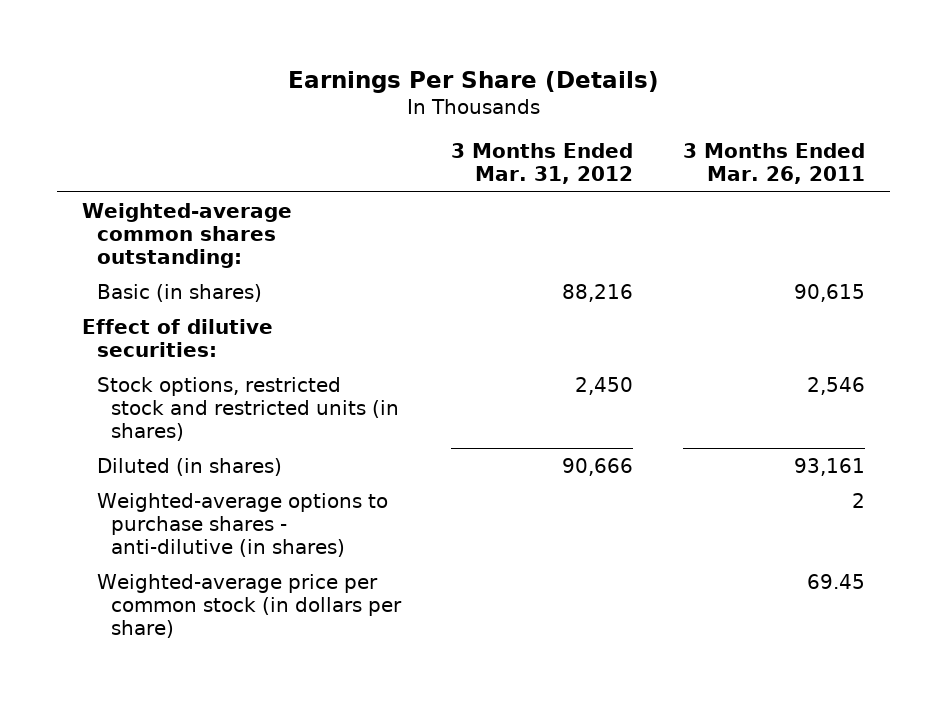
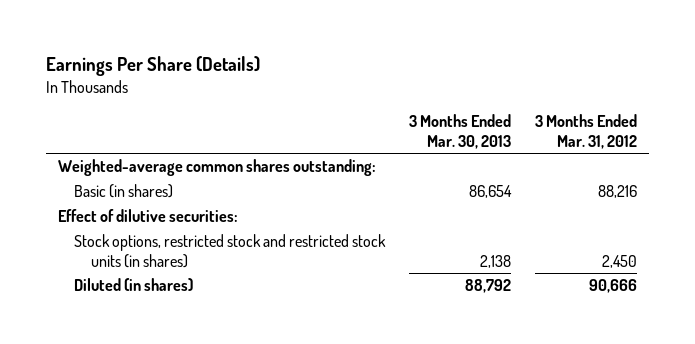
- | 3 Months Ended Mar. 31, 2012 | 3 Months Ended Mar. 26, 2011
+ | 3 Months Ended Mar. 30, 2013 | 3 Months Ended Mar. 31, 2012
- Stock options, restricted stock and restricted units (in shares) | 2,450 | 2,546
+ Stock options, restricted stock and restricted stock units (in shares) | 2,138 | 2,450
- Weighted-average options to purchase shares - anti-dilutive (in shares) | | 2
- Weighted-average price per common stock (in dollars per share) | | 69.45

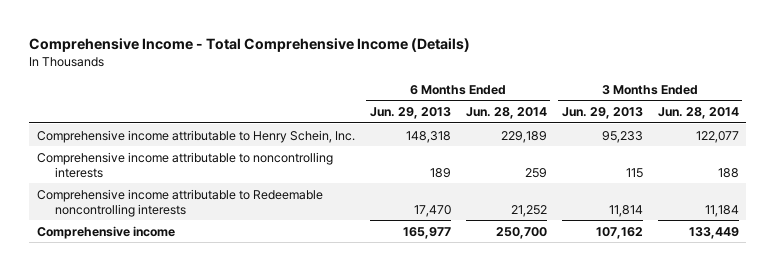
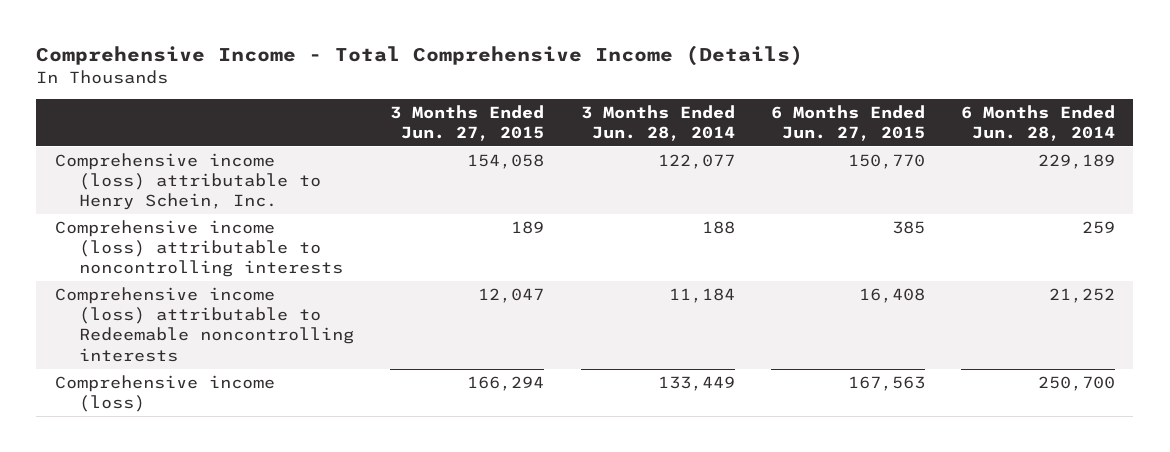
- | 6 Months Ended Jun. 29, 2013 | 6 Months Ended Jun. 28, 2014 | 3 Months Ended Jun. 29, 2013 | 3 Months Ended Jun. 28, 2014
+ | 3 Months Ended Jun. 27, 2015 | 3 Months Ended Jun. 28, 2014 | 6 Months Ended Jun. 27, 2015 | 6 Months Ended Jun. 28, 2014
- Comprehensive income attributable to Henry Schein, Inc. | 148,318 | 229,189 | 95,233 | 122,077
- Comprehensive income attributable to noncontrolling interests | 189 | 259 | 115 | 188
- Comprehensive income attributable to Redeemable noncontrolling interests | 17,470 | 21,252 | 11,814 | 11,184
- Comprehensive income | 165,977 | 250,700 | 107,162 | 133,449
+ Comprehensive income (loss) attributable to Henry Schein, Inc. | 154,058 | 122,077 | 150,770 | 229,189
+ Comprehensive income (loss) attributable to noncontrolling interests | 189 | 188 | 385 | 259
+ Comprehensive income (loss) attributable to Redeemable noncontrolling interests | 12,047 | 11,184 | 16,408 | 21,252
+ Comprehensive income (loss) | 166,294 | 133,449 | 167,563 | 250,700

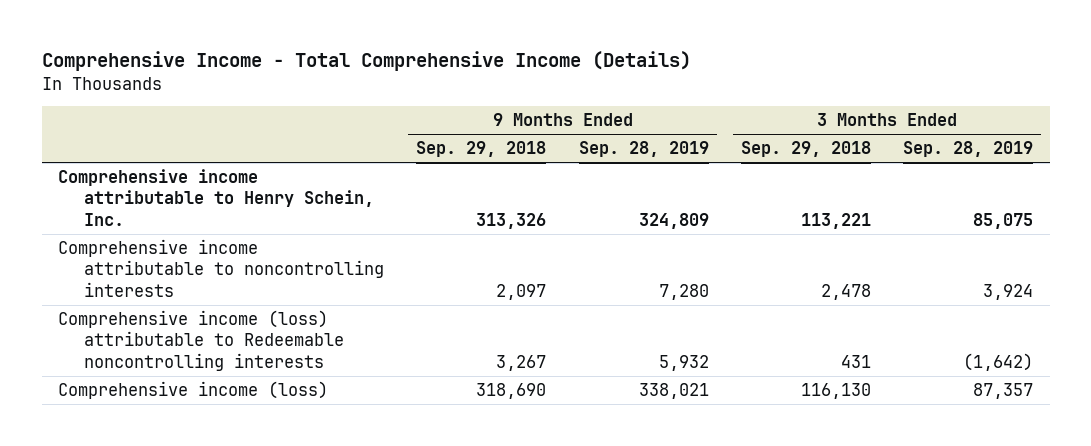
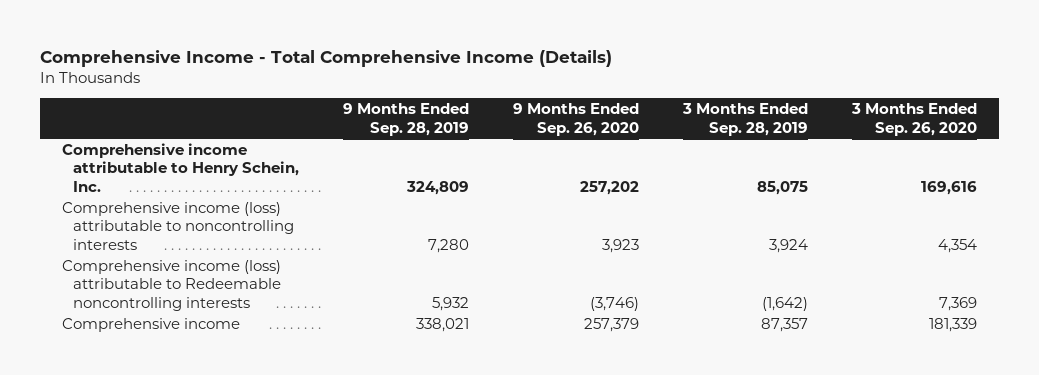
- | 9 Months Ended Sep. 29, 2018 | 9 Months Ended Sep. 28, 2019 | 3 Months Ended Sep. 29, 2018 | 3 Months Ended Sep. 28, 2019
+ | 9 Months Ended Sep. 28, 2019 | 9 Months Ended Sep. 26, 2020 | 3 Months Ended Sep. 28, 2019 | 3 Months Ended Sep. 26, 2020
- Comprehensive income attributable to noncontrolling interests | 2,097 | 7,280 | 2,478 | 3,924
+ Comprehensive income (loss) attributable to noncontrolling interests | 7,280 | 3,923 | 3,924 | 4,354
- Comprehensive income (loss) | 318,690 | 338,021 | 116,130 | 87,357
+ Comprehensive income | 338,021 | 257,379 | 87,357 | 181,339

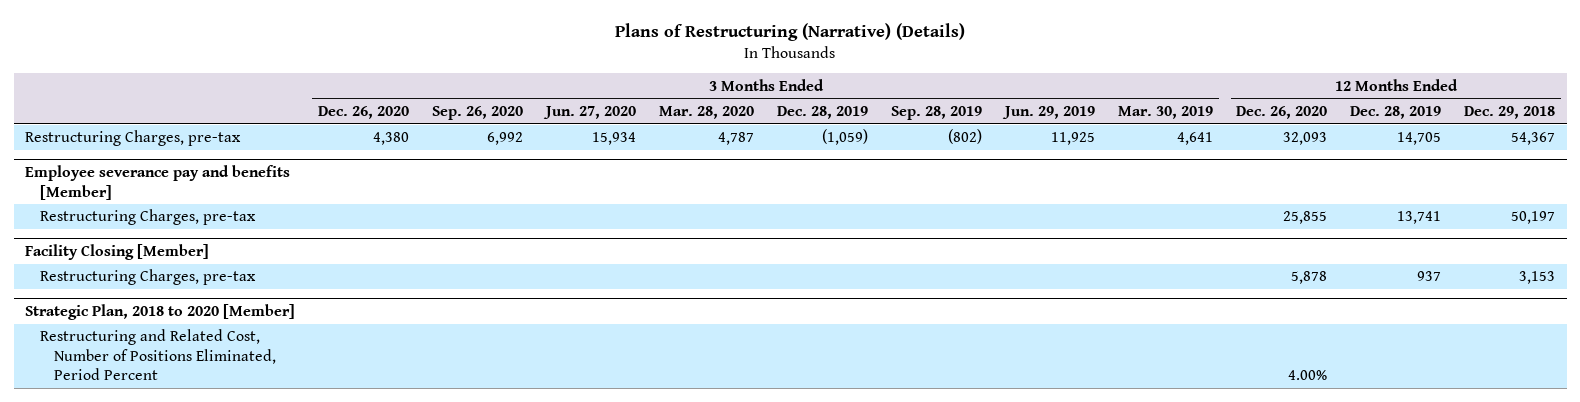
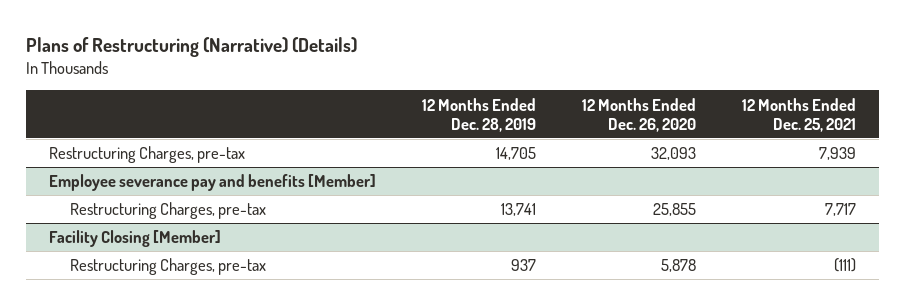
- | 3 Months Ended Dec. 26, 2020 | 3 Months Ended Sep. 26, 2020 | 3 Months Ended Jun. 27, 2020 | 3 Months Ended Mar. 28, 2020 | 3 Months Ended Dec. 28, 2019 | 3 Months Ended Sep. 28, 2019 | 3 Months Ended Jun. 29, 2019 | 3 Months Ended Mar. 30, 2019 | 12 Months Ended Dec. 26, 2020 | 12 Months Ended Dec. 28, 2019 | 12 Months Ended Dec. 29, 2018
+ | 12 Months Ended Dec. 28, 2019 | 12 Months Ended Dec. 26, 2020 | 12 Months Ended Dec. 25, 2021
- Strategic Plan, 2018 to 2020 [Member]
- Restructuring and Related Cost, Number of Positions Eliminated, Period Percent | | | | | | | | | 4.00% | |

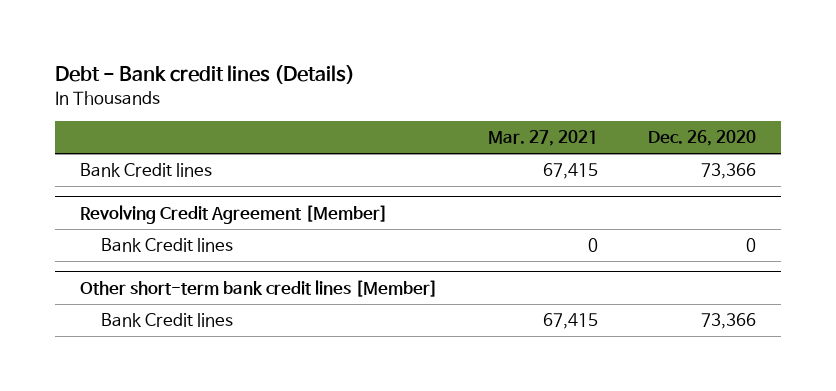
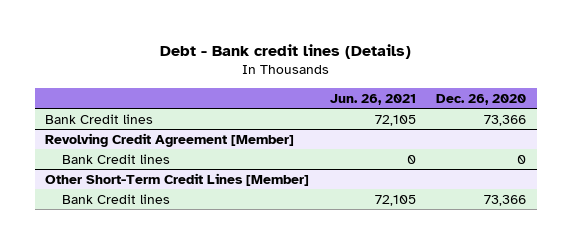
- | Mar. 27, 2021 | Dec. 26, 2020
+ | Jun. 26, 2021 | Dec. 26, 2020
- Other short-term bank credit lines [Member]
+ Other Short-Term Credit Lines [Member]

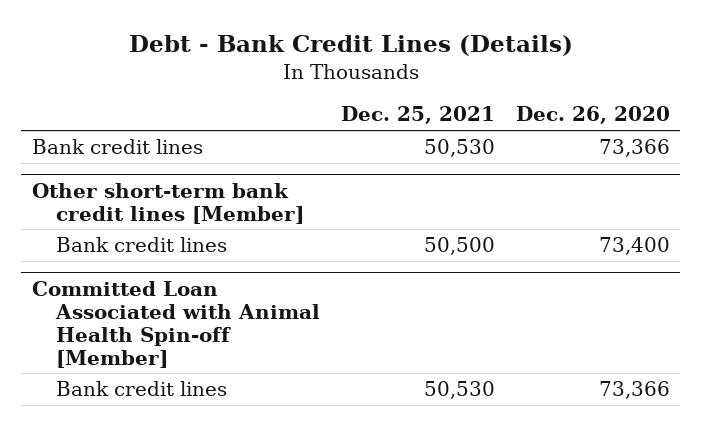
- Debt - Bank credit lines (Details)
+ Debt - Bank Credit Lines (Details)
- | Jun. 26, 2021 | Dec. 26, 2020
+ | Dec. 25, 2021 | Dec. 26, 2020
- Bank Credit lines | 72,105 | 73,366
- Revolving Credit Agreement [Member]
- Bank Credit lines | 0 | 0
- Other Short-Term Credit Lines [Member]
- Bank Credit lines | 72,105 | 73,366
+ Bank credit lines | 50,530 | 73,366
+ Other short-term bank credit lines [Member]
+ Bank credit lines | 50,500 | 73,400
+ Committed Loan Associated with Animal Health Spin-off [Member]
+ Bank credit lines | 50,530 | 73,366

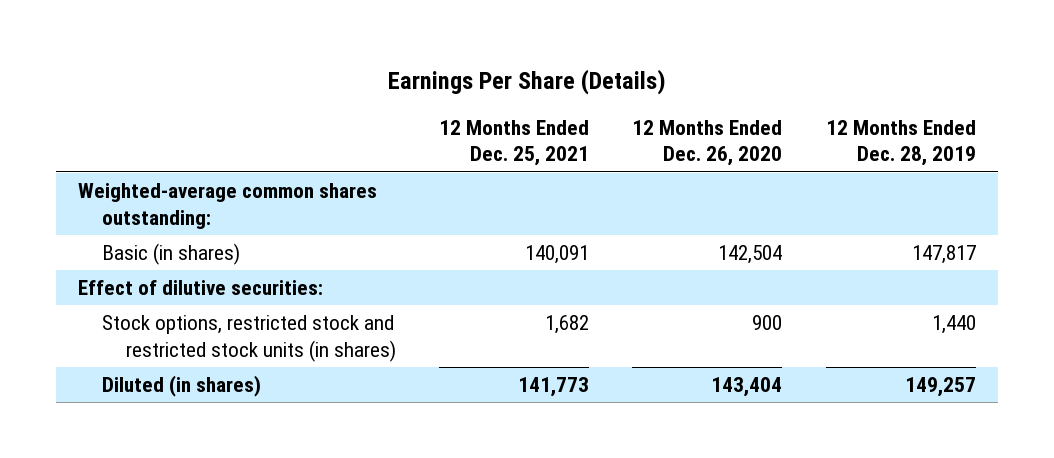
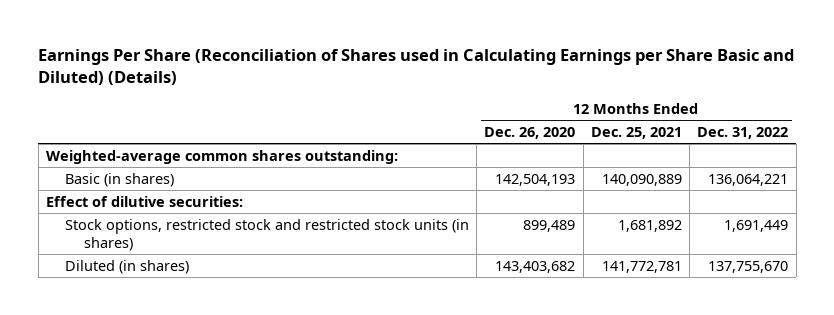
- Earnings Per Share (Details)
+ Earnings Per Share (Reconciliation of Shares used in Calculating Earnings per Share Basic and Diluted) (Details)
- | 12 Months Ended Dec. 25, 2021 | 12 Months Ended Dec. 26, 2020 | 12 Months Ended Dec. 28, 2019
+ | 12 Months Ended Dec. 26, 2020 | 12 Months Ended Dec. 25, 2021 | 12 Months Ended Dec. 31, 2022
- Basic (in shares) | 140,091 | 142,504 | 147,817
+ Basic (in shares) | 142,504,193 | 140,090,889 | 136,064,221
- Stock options, restricted stock and restricted stock units (in shares) | 1,682 | 900 | 1,440
- Diluted (in shares) | 141,773 | 143,404 | 149,257
+ Stock options, restricted stock and restricted stock units (in shares) | 899,489 | 1,681,892 | 1,691,449
+ Diluted (in shares) | 143,403,682 | 141,772,781 | 137,755,670

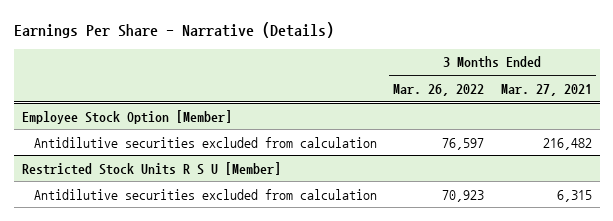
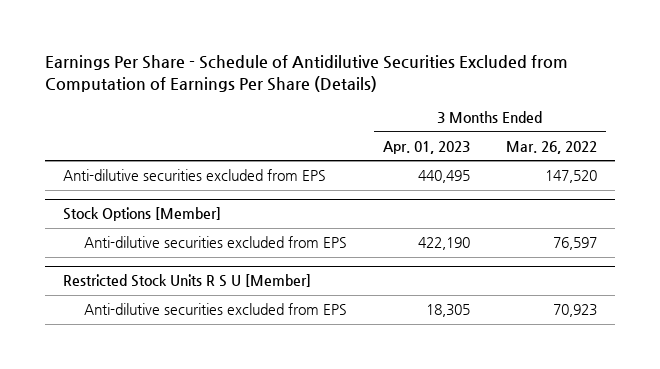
- Earnings Per Share - Narrative (Details)
+ Earnings Per Share - Schedule of Antidilutive Securities Excluded from Computation of Earnings Per Share (Details)
- | 3 Months Ended Mar. 26, 2022 | 3 Months Ended Mar. 27, 2021
+ | 3 Months Ended Apr. 01, 2023 | 3 Months Ended Mar. 26, 2022
- Employee Stock Option [Member]
- Antidilutive securities excluded from calculation | 76,597 | 216,482
+ Anti-dilutive securities excluded from EPS | 440,495 | 147,520
+ Stock Options [Member]
+ Anti-dilutive securities excluded from EPS | 422,190 | 76,597
@ Restricted Stock Units R S U [Member]
- Antidilutive securities excluded from calculation | 70,923 | 6,315
+ Anti-dilutive securities excluded from EPS | 18,305 | 70,923

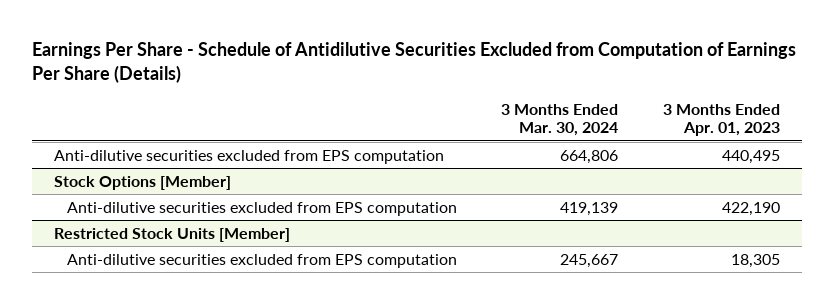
- | 3 Months Ended Apr. 01, 2023 | 3 Months Ended Mar. 26, 2022
+ | 3 Months Ended Mar. 30, 2024 | 3 Months Ended Apr. 01, 2023
- Anti-dilutive securities excluded from EPS | 440,495 | 147,520
+ Anti-dilutive securities excluded from EPS computation | 664,806 | 440,495
@ Stock Options [Member]
- Anti-dilutive securities excluded from EPS | 422,190 | 76,597
- Restricted Stock Units R S U [Member]
- Anti-dilutive securities excluded from EPS | 18,305 | 70,923
@ Stock Options [Member]
+ Anti-dilutive securities excluded from EPS computation | 419,139 | 422,190
+ Restricted Stock Units [Member]
+ Anti-dilutive securities excluded from EPS computation | 245,667 | 18,305

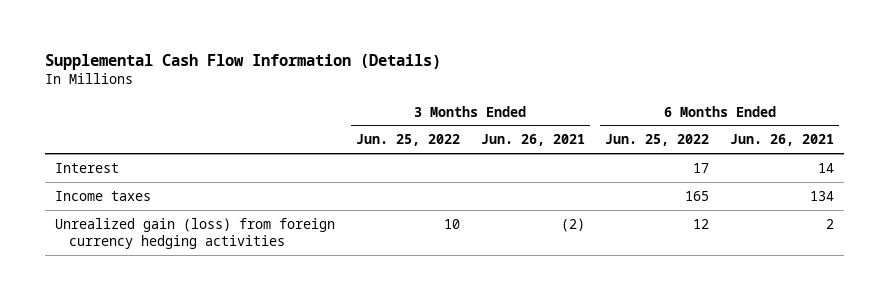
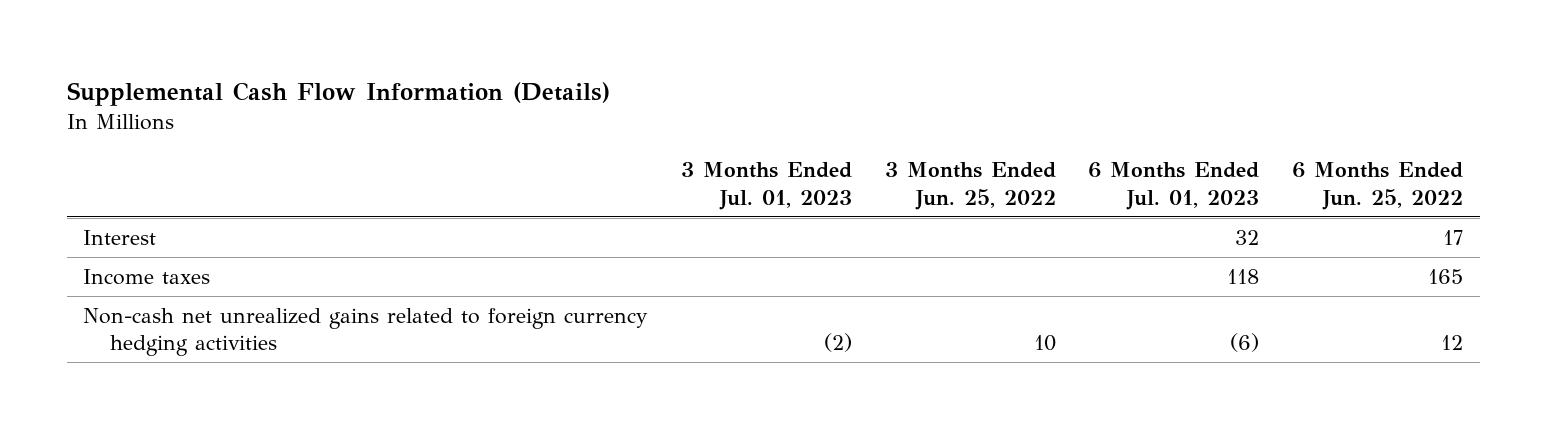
- | 3 Months Ended Jun. 25, 2022 | 3 Months Ended Jun. 26, 2021 | 6 Months Ended Jun. 25, 2022 | 6 Months Ended Jun. 26, 2021
+ | 3 Months Ended Jul. 01, 2023 | 3 Months Ended Jun. 25, 2022 | 6 Months Ended Jul. 01, 2023 | 6 Months Ended Jun. 25, 2022
- Unrealized gain (loss) from foreign currency hedging activities | 10 | (2) | 12 | 2
+ Non-cash net unrealized gains related to foreign currency hedging activities | (2) | 10 | (6) | 12

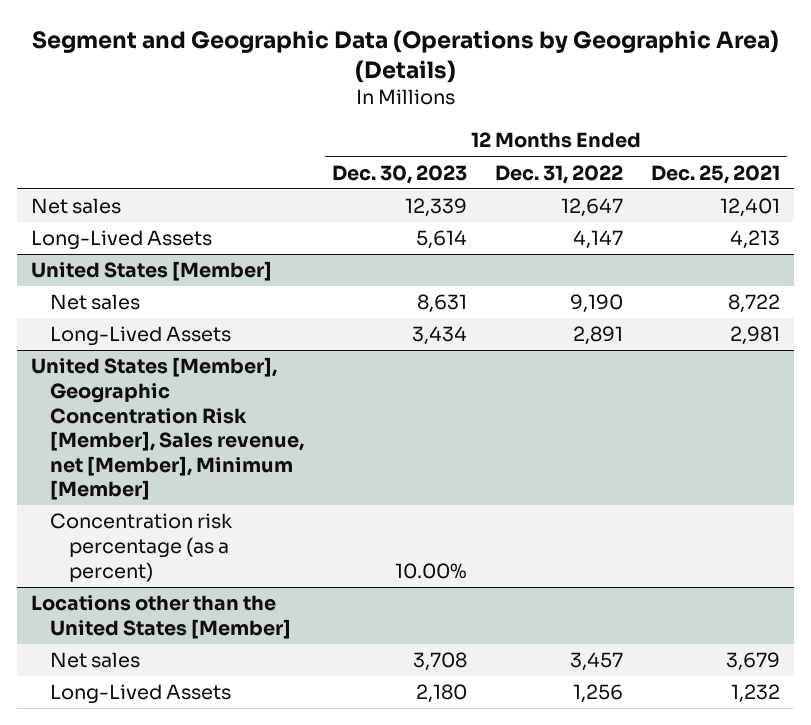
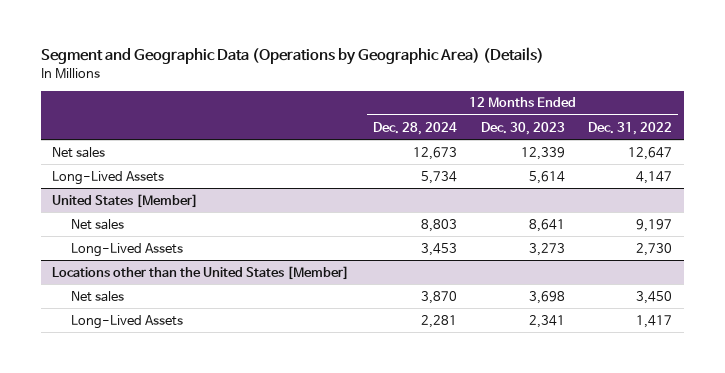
- | 12 Months Ended Dec. 30, 2023 | 12 Months Ended Dec. 31, 2022 | 12 Months Ended Dec. 25, 2021
+ | 12 Months Ended Dec. 28, 2024 | 12 Months Ended Dec. 30, 2023 | 12 Months Ended Dec. 31, 2022
@ United States [Member]
- Net sales | 8,631 | 9,190 | 8,722
- Long-Lived Assets | 3,434 | 2,891 | 2,981
- United States [Member], Geographic Concentration Risk [Member], Sales revenue, net [Member], Minimum [Member]
- Concentration risk percentage (as a percent) | 10.00% | |
@ United States [Member]
+ Net sales | 8,803 | 8,641 | 9,197
+ Long-Lived Assets | 3,453 | 3,273 | 2,730
@ Locations other than the United States [Member]
- Net sales | 3,708 | 3,457 | 3,679
- Long-Lived Assets | 2,180 | 1,256 | 1,232
+ Net sales | 3,870 | 3,698 | 3,450
+ Long-Lived Assets | 2,281 | 2,341 | 1,417

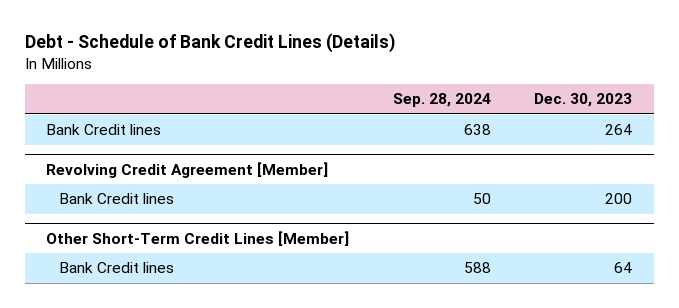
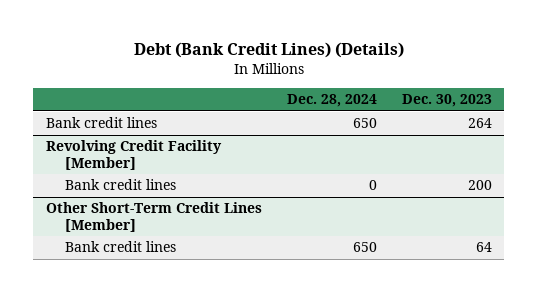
- Debt - Schedule of Bank Credit Lines (Details)
+ Debt (Bank Credit Lines) (Details)
- | Sep. 28, 2024 | Dec. 30, 2023
+ | Dec. 28, 2024 | Dec. 30, 2023
- Bank Credit lines | 638 | 264
- Revolving Credit Agreement [Member]
- Bank Credit lines | 50 | 200
+ Bank credit lines | 650 | 264
+ Revolving Credit Facility [Member]
+ Bank credit lines | 0 | 200
@ Other Short-Term Credit Lines [Member]
- Bank Credit lines | 588 | 64
+ Bank credit lines | 650 | 64

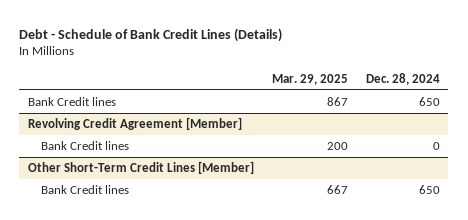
- Debt (Bank Credit Lines) (Details)
+ Debt - Schedule of Bank Credit Lines (Details)
- | Dec. 28, 2024 | Dec. 30, 2023
+ | Mar. 29, 2025 | Dec. 28, 2024
- Bank credit lines | 650 | 264
- Revolving Credit Facility [Member]
- Bank credit lines | 0 | 200
+ Bank Credit lines | 867 | 650
+ Revolving Credit Agreement [Member]
+ Bank Credit lines | 200 | 0
@ Other Short-Term Credit Lines [Member]
- Bank credit lines | 650 | 64
+ Bank Credit lines | 667 | 650

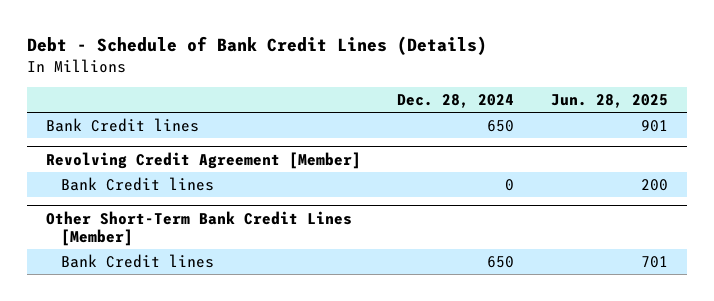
- | Mar. 29, 2025 | Dec. 28, 2024
+ | Dec. 28, 2024 | Jun. 28, 2025
- Other Short-Term Credit Lines [Member]
+ Other Short-Term Bank Credit Lines [Member]

